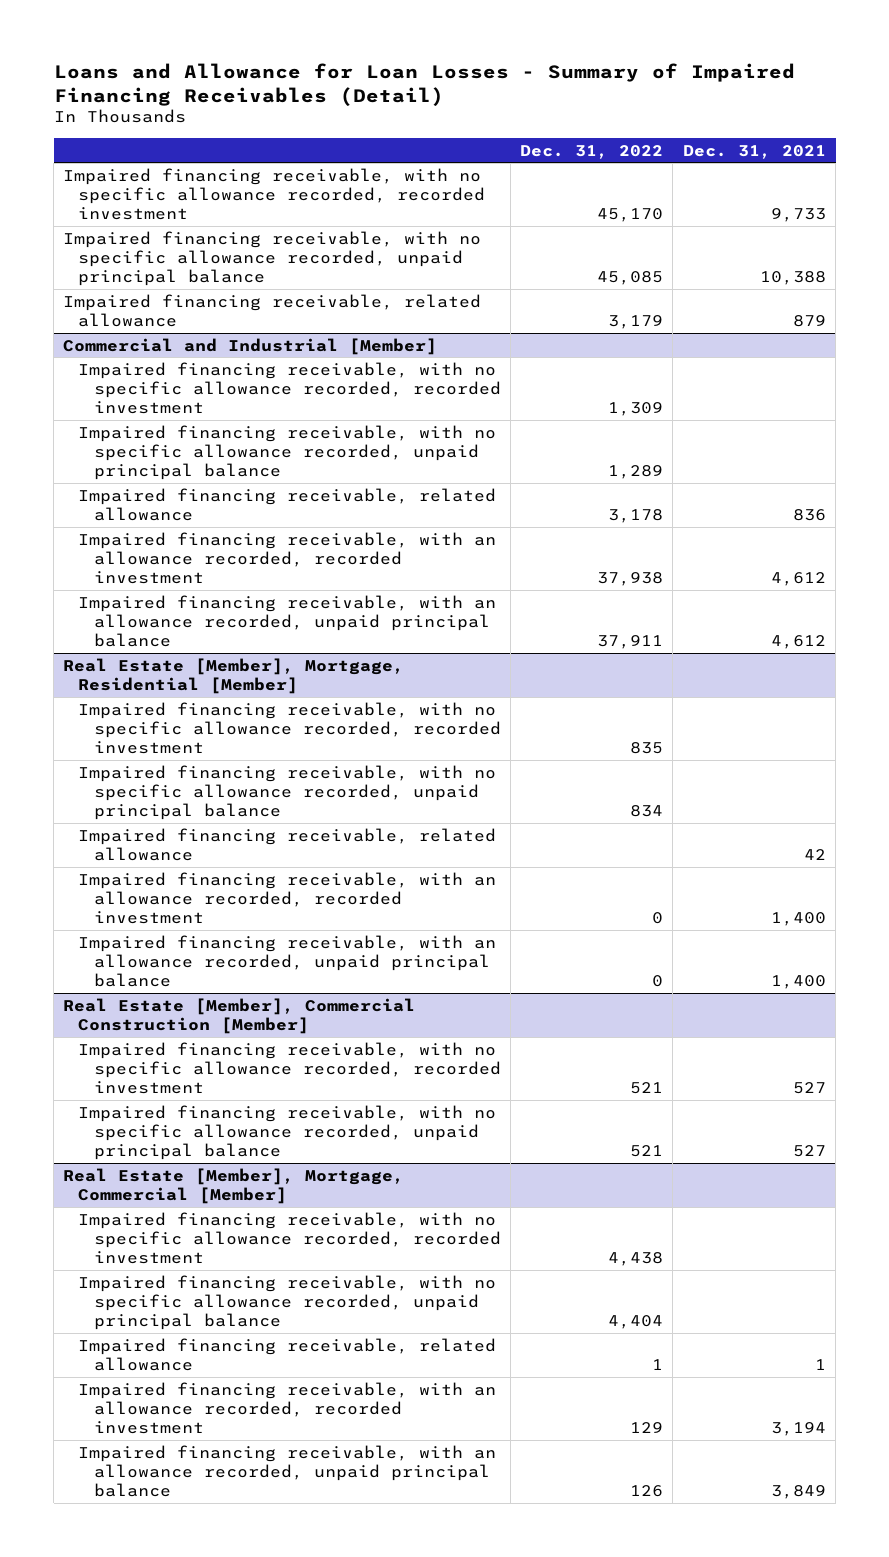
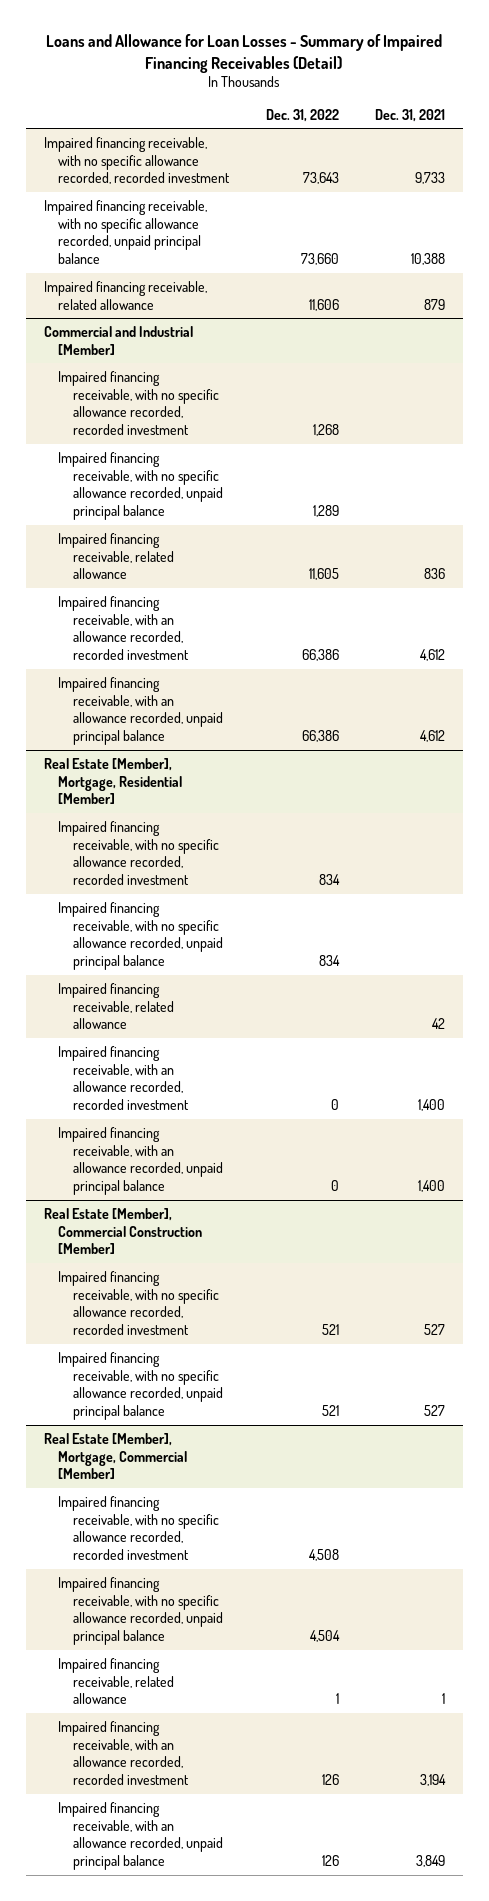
- Impaired financing receivable, with no specific allowance recorded, recorded investment | 45,170 | 9,733
- Impaired financing receivable, with no specific allowance recorded, unpaid principal balance | 45,085 | 10,388
- Impaired financing receivable, related allowance | 3,179 | 879
+ Impaired financing receivable, with no specific allowance recorded, recorded investment | 73,643 | 9,733
+ Impaired financing receivable, with no specific allowance recorded, unpaid principal balance | 73,660 | 10,388
+ Impaired financing receivable, related allowance | 11,606 | 879
@ Commercial and Industrial [Member]
- Impaired financing receivable, with no specific allowance recorded, recorded investment | 1,309 |
+ Impaired financing receivable, with no specific allowance recorded, recorded investment | 1,268 |
- Impaired financing receivable, related allowance | 3,178 | 836
- Impaired financing receivable, with an allowance recorded, recorded investment | 37,938 | 4,612
- Impaired financing receivable, with an allowance recorded, unpaid principal balance | 37,911 | 4,612
+ Impaired financing receivable, related allowance | 11,605 | 836
+ Impaired financing receivable, with an allowance recorded, recorded investment | 66,386 | 4,612
+ Impaired financing receivable, with an allowance recorded, unpaid principal balance | 66,386 | 4,612
@ Real Estate [Member], Mortgage, Residential [Member]
- Impaired financing receivable, with no specific allowance recorded, recorded investment | 835 |
+ Impaired financing receivable, with no specific allowance recorded, recorded investment | 834 |
@ Real Estate [Member], Mortgage, Commercial [Member]
- Impaired financing receivable, with no specific allowance recorded, recorded investment | 4,438 |
- Impaired financing receivable, with no specific allowance recorded, unpaid principal balance | 4,404 |
+ Impaired financing receivable, with no specific allowance recorded, recorded investment | 4,508 |
+ Impaired financing receivable, with no specific allowance recorded, unpaid principal balance | 4,504 |
- Impaired financing receivable, with an allowance recorded, recorded investment | 129 | 3,194
+ Impaired financing receivable, with an allowance recorded, recorded investment | 126 | 3,194

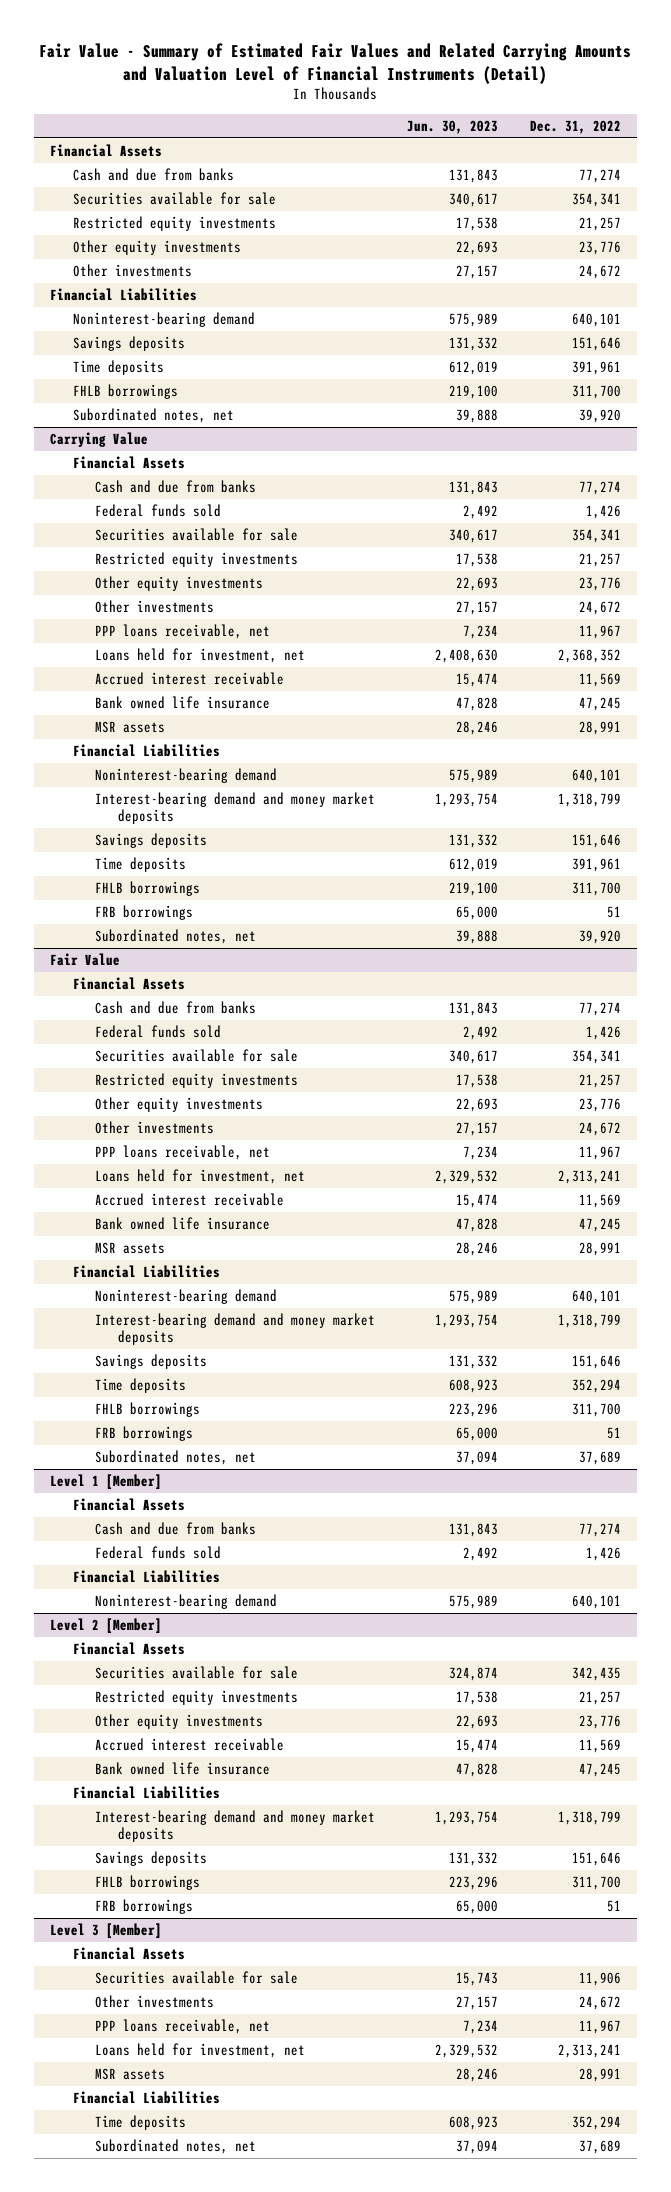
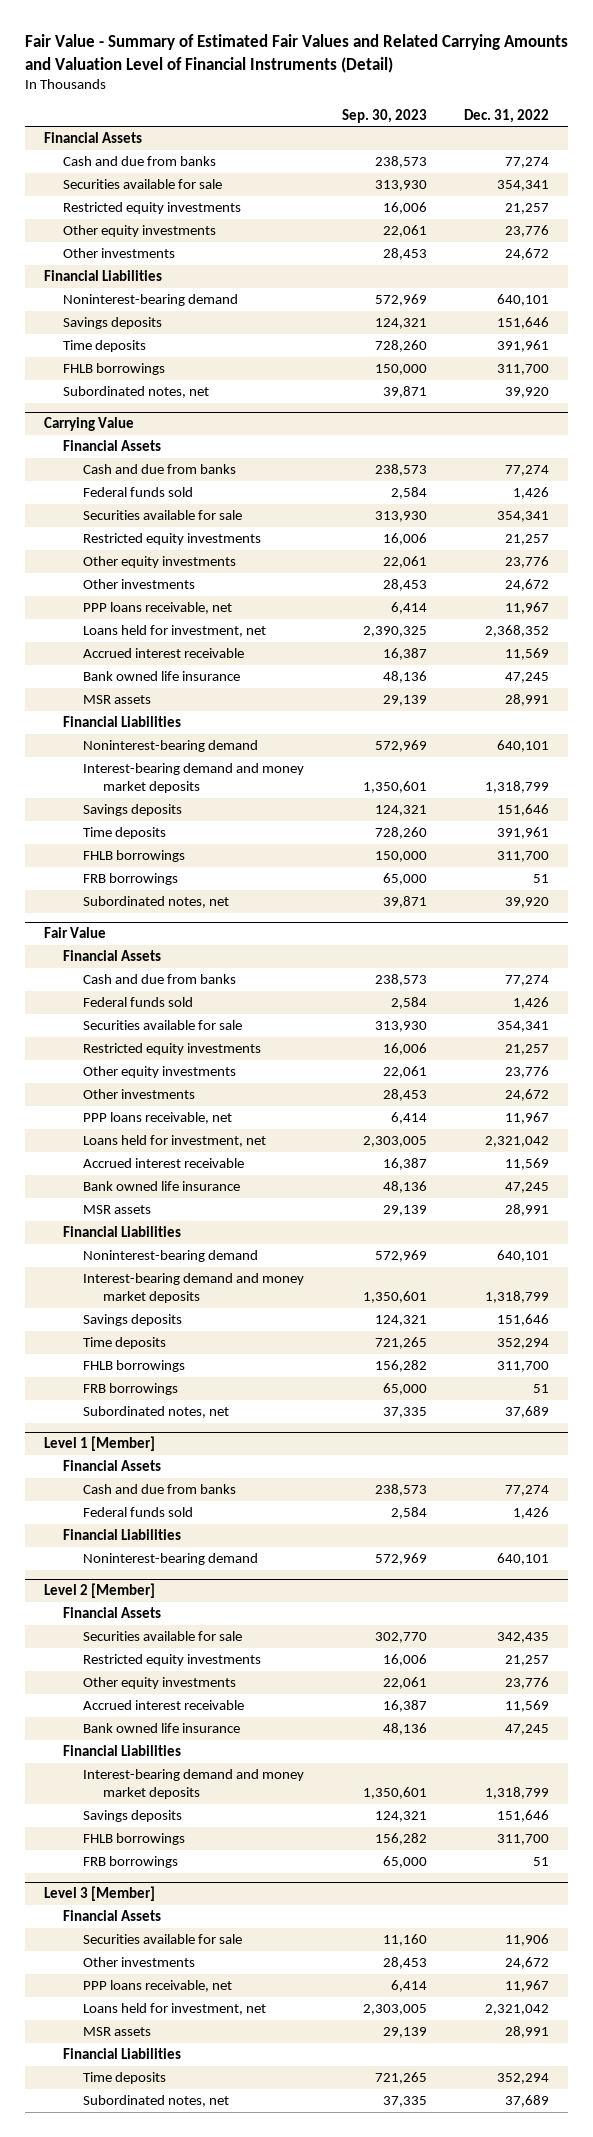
- | Jun. 30, 2023 | Dec. 31, 2022
+ | Sep. 30, 2023 | Dec. 31, 2022
@ Fair Value
- Loans held for investment, net | 2,329,532 | 2,313,241
+ Loans held for investment, net | 2,303,005 | 2,321,042
@ Level 3 [Member]
- Loans held for investment, net | 2,329,532 | 2,313,241
+ Loans held for investment, net | 2,303,005 | 2,321,042

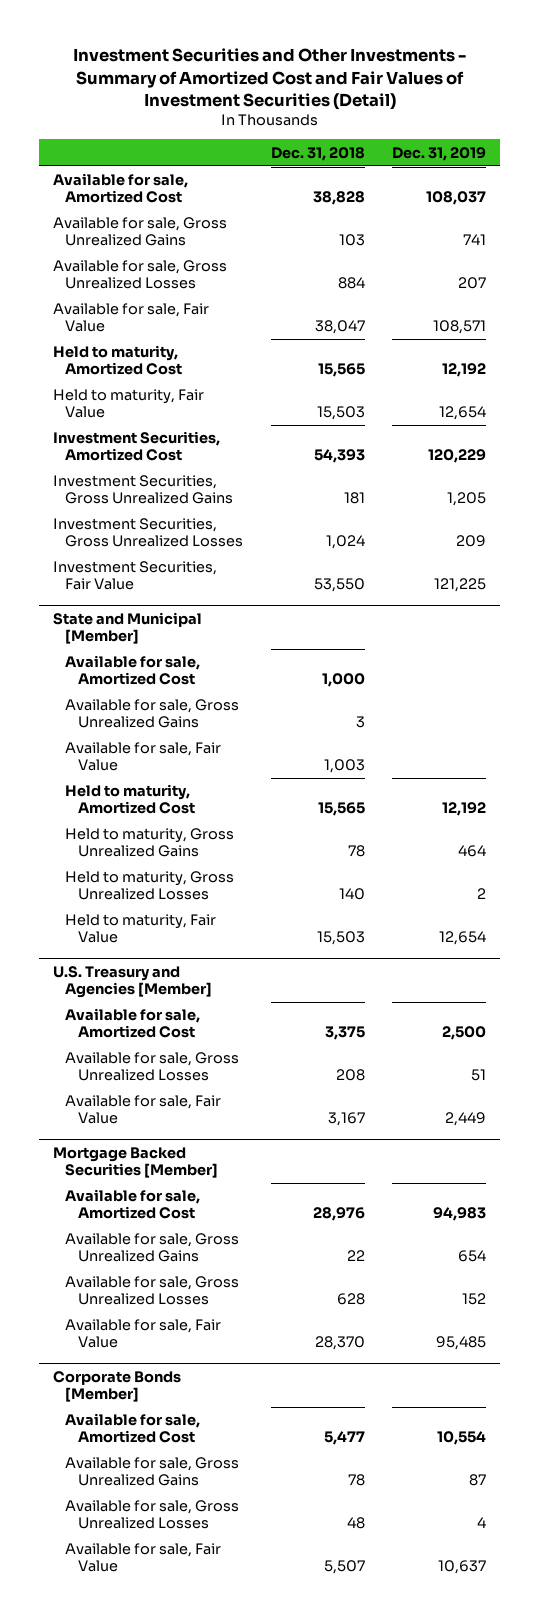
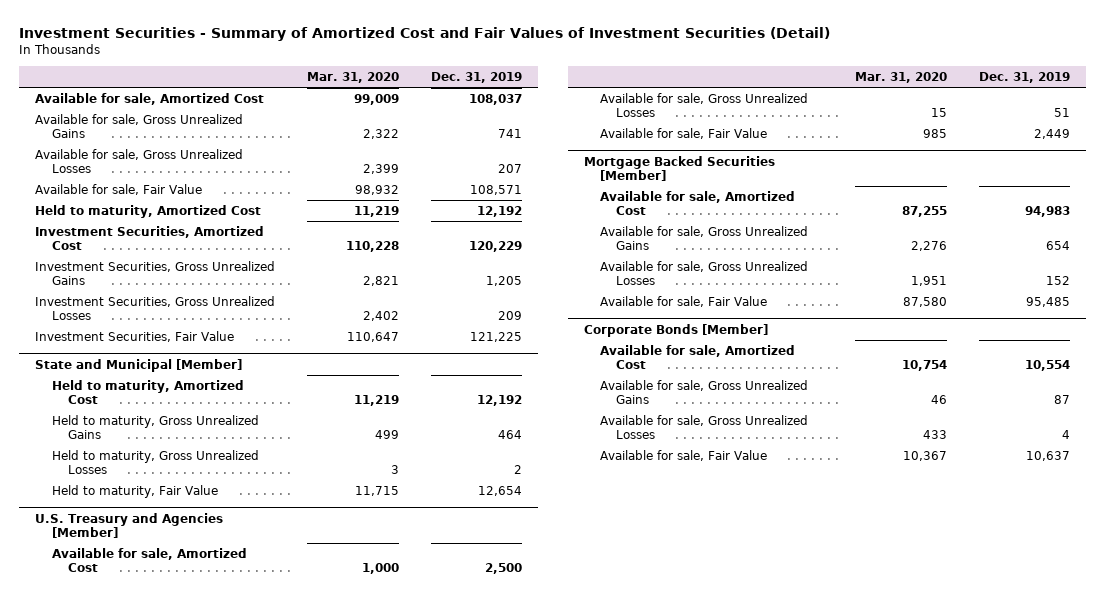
- Investment Securities and Other Investments - Summary of Amortized Cost and Fair Values of Investment Securities (Detail)
+ Investment Securities - Summary of Amortized Cost and Fair Values of Investment Securities (Detail)
- | Dec. 31, 2018 | Dec. 31, 2019
+ | Mar. 31, 2020 | Dec. 31, 2019
- Held to maturity, Fair Value | 15,503 | 12,654
@ State and Municipal [Member]
- Available for sale, Amortized Cost | 1,000 |
- Available for sale, Gross Unrealized Gains | 3 |
- Available for sale, Fair Value | 1,003 |

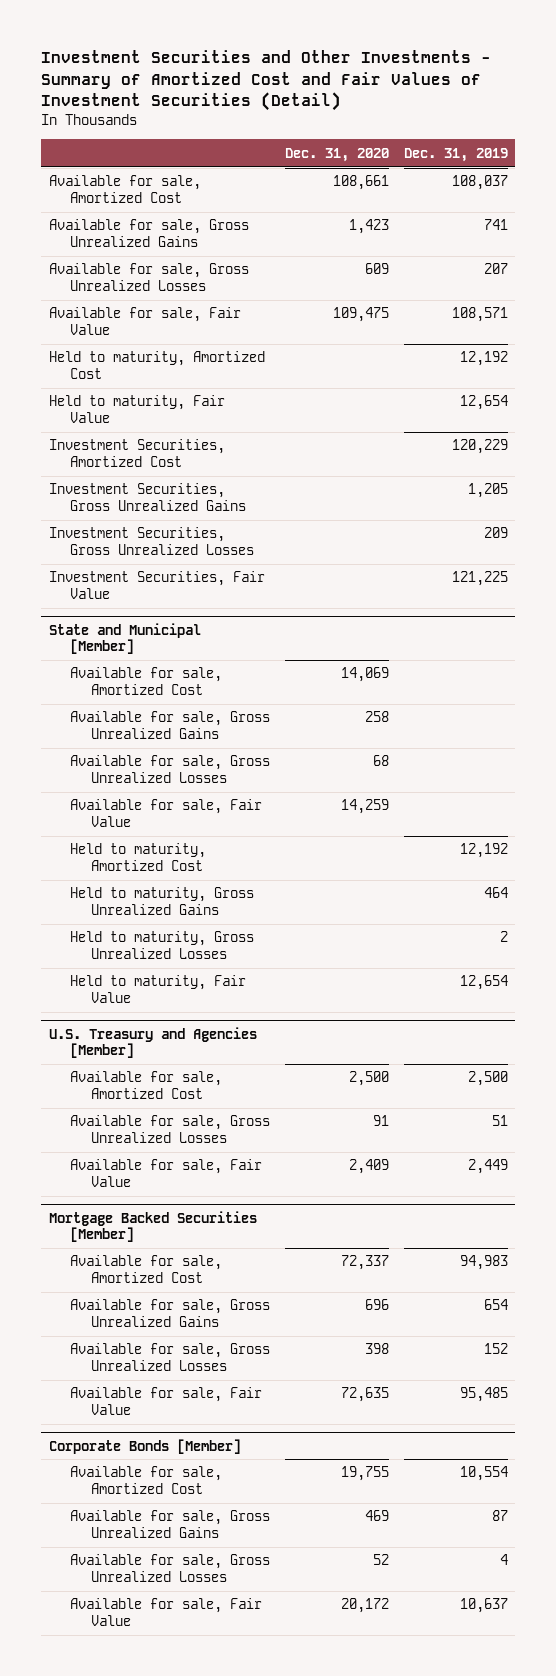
- Investment Securities - Summary of Amortized Cost and Fair Values of Investment Securities (Detail)
+ Investment Securities and Other Investments - Summary of Amortized Cost and Fair Values of Investment Securities (Detail)
- | Mar. 31, 2020 | Dec. 31, 2019
+ | Dec. 31, 2020 | Dec. 31, 2019
+ Held to maturity, Fair Value | | 12,654
@ State and Municipal [Member]
+ Available for sale, Amortized Cost | 14,069 |
+ Available for sale, Gross Unrealized Gains | 258 |
+ Available for sale, Gross Unrealized Losses | 68 |
+ Available for sale, Fair Value | 14,259 |

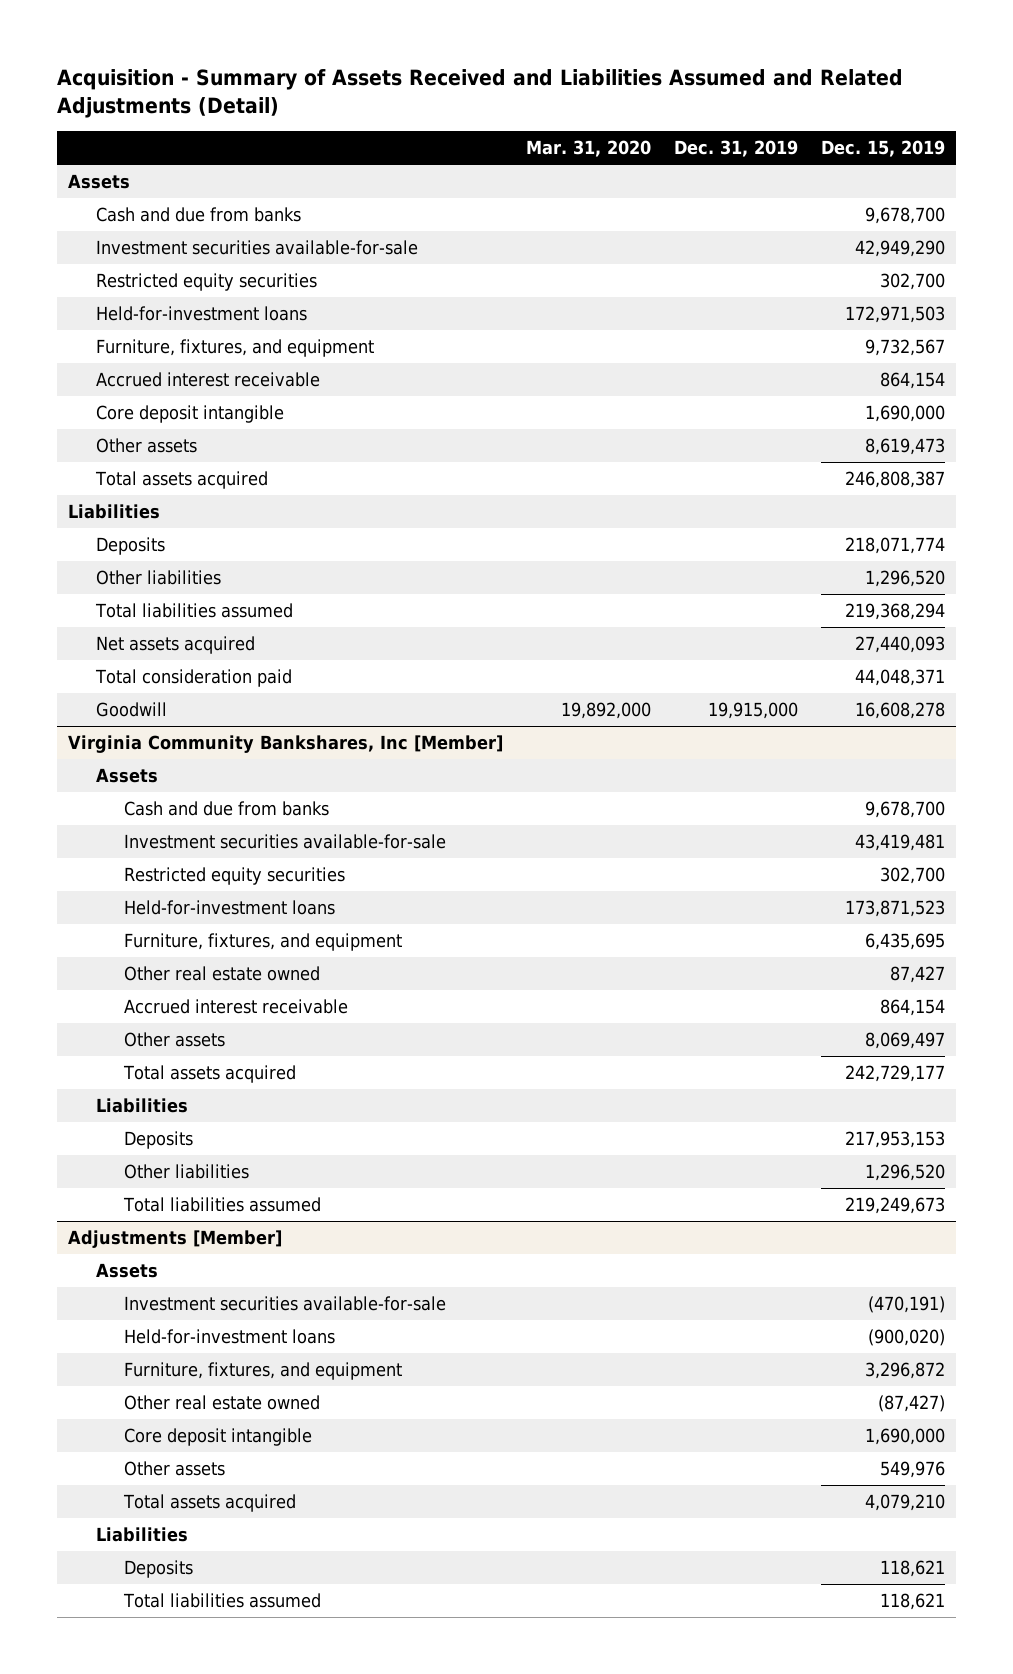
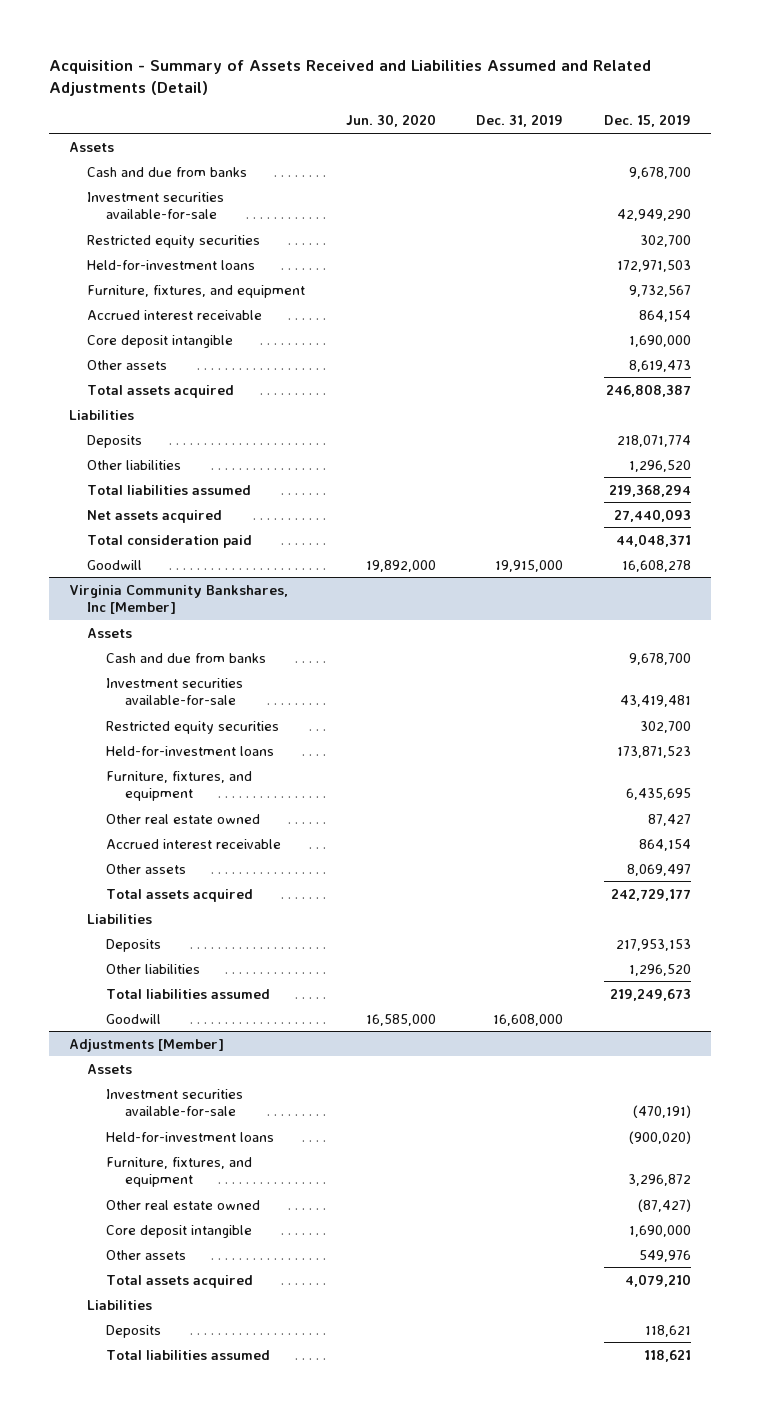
- | Mar. 31, 2020 | Dec. 31, 2019 | Dec. 15, 2019
+ | Jun. 30, 2020 | Dec. 31, 2019 | Dec. 15, 2019
@ Virginia Community Bankshares, Inc [Member]
+ Goodwill | 16,585,000 | 16,608,000 |

